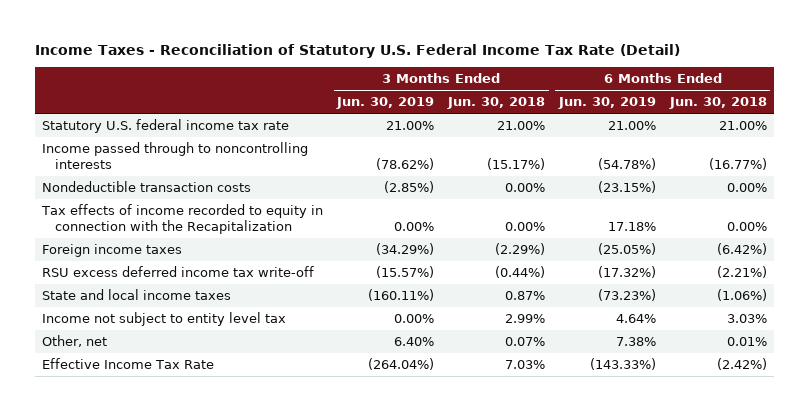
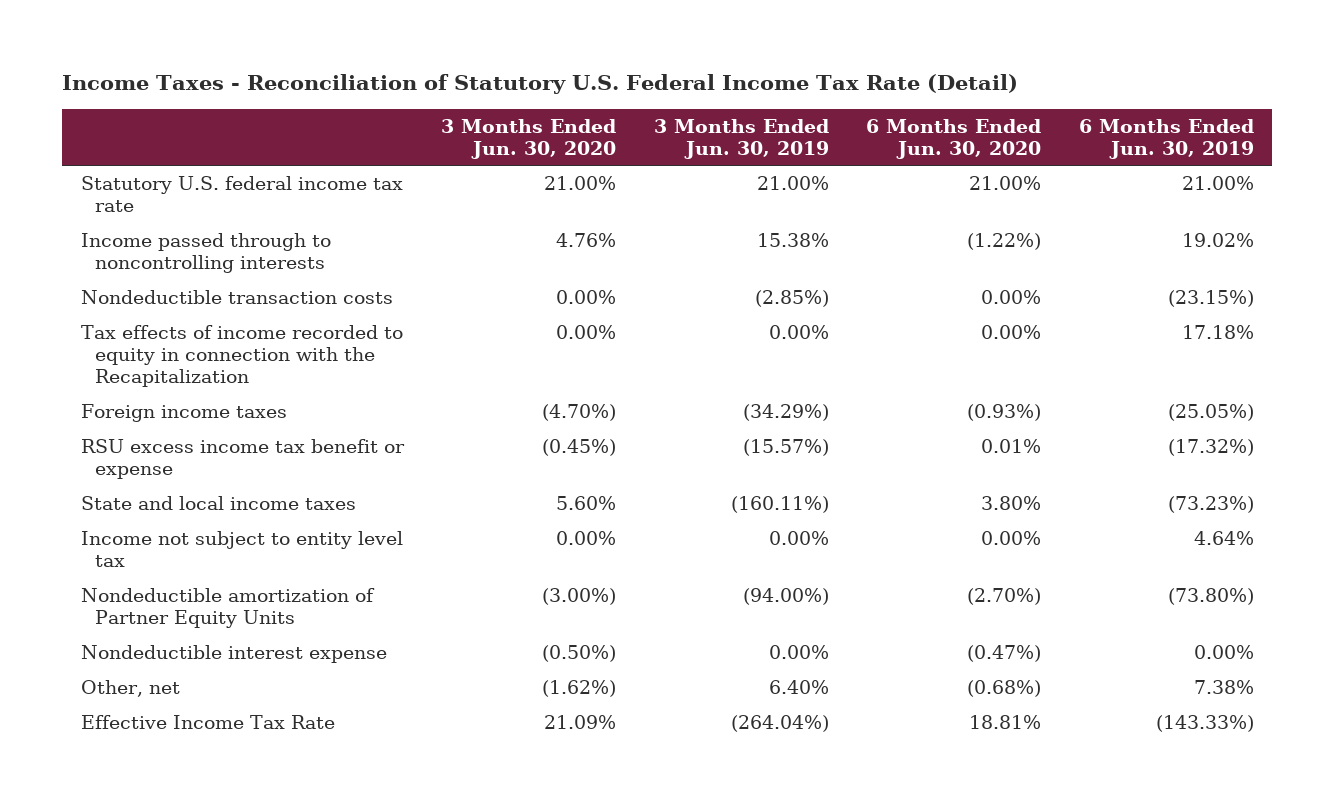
- | 3 Months Ended Jun. 30, 2019 | 3 Months Ended Jun. 30, 2018 | 6 Months Ended Jun. 30, 2019 | 6 Months Ended Jun. 30, 2018
+ | 3 Months Ended Jun. 30, 2020 | 3 Months Ended Jun. 30, 2019 | 6 Months Ended Jun. 30, 2020 | 6 Months Ended Jun. 30, 2019
- Income passed through to noncontrolling interests | (78.62%) | (15.17%) | (54.78%) | (16.77%)
+ Income passed through to noncontrolling interests | 4.76% | 15.38% | (1.22%) | 19.02%
- RSU excess deferred income tax write-off | (15.57%) | (0.44%) | (17.32%) | (2.21%)
+ RSU excess income tax benefit or expense | (0.45%) | (15.57%) | 0.01% | (17.32%)
+ Nondeductible amortization of Partner Equity Units | (3.00%) | (94.00%) | (2.70%) | (73.80%)
+ Nondeductible interest expense | (0.50%) | 0.00% | (0.47%) | 0.00%

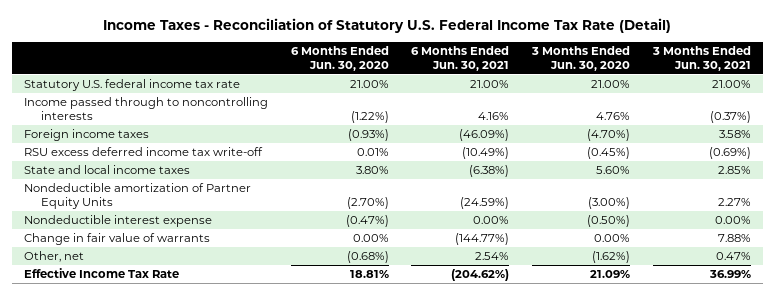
- | 3 Months Ended Jun. 30, 2020 | 3 Months Ended Jun. 30, 2019 | 6 Months Ended Jun. 30, 2020 | 6 Months Ended Jun. 30, 2019
+ | 6 Months Ended Jun. 30, 2020 | 6 Months Ended Jun. 30, 2021 | 3 Months Ended Jun. 30, 2020 | 3 Months Ended Jun. 30, 2021
- Nondeductible transaction costs | 0.00% | (2.85%) | 0.00% | (23.15%)
- Tax effects of income recorded to equity in connection with the Recapitalization | 0.00% | 0.00% | 0.00% | 17.18%
- RSU excess income tax benefit or expense | (0.45%) | (15.57%) | 0.01% | (17.32%)
+ RSU excess deferred income tax write-off | 0.01% | (10.49%) | (0.45%) | (0.69%)
- Income not subject to entity level tax | 0.00% | 0.00% | 0.00% | 4.64%
+ Change in fair value of warrants | 0.00% | (144.77%) | 0.00% | 7.88%

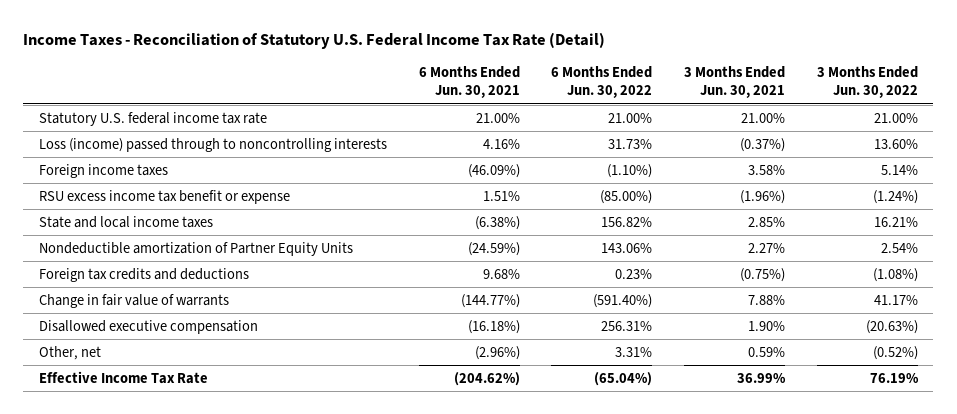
- | 6 Months Ended Jun. 30, 2020 | 6 Months Ended Jun. 30, 2021 | 3 Months Ended Jun. 30, 2020 | 3 Months Ended Jun. 30, 2021
+ | 6 Months Ended Jun. 30, 2021 | 6 Months Ended Jun. 30, 2022 | 3 Months Ended Jun. 30, 2021 | 3 Months Ended Jun. 30, 2022
- Income passed through to noncontrolling interests | (1.22%) | 4.16% | 4.76% | (0.37%)
+ Loss (income) passed through to noncontrolling interests | 4.16% | 31.73% | (0.37%) | 13.60%
- RSU excess deferred income tax write-off | 0.01% | (10.49%) | (0.45%) | (0.69%)
+ RSU excess income tax benefit or expense | 1.51% | (85.00%) | (1.96%) | (1.24%)
- Nondeductible interest expense | (0.47%) | 0.00% | (0.50%) | 0.00%
+ Foreign tax credits and deductions | 9.68% | 0.23% | (0.75%) | (1.08%)
- Other, net | (0.68%) | 2.54% | (1.62%) | 0.47%
+ Disallowed executive compensation | (16.18%) | 256.31% | 1.90% | (20.63%)
+ Other, net | (2.96%) | 3.31% | 0.59% | (0.52%)

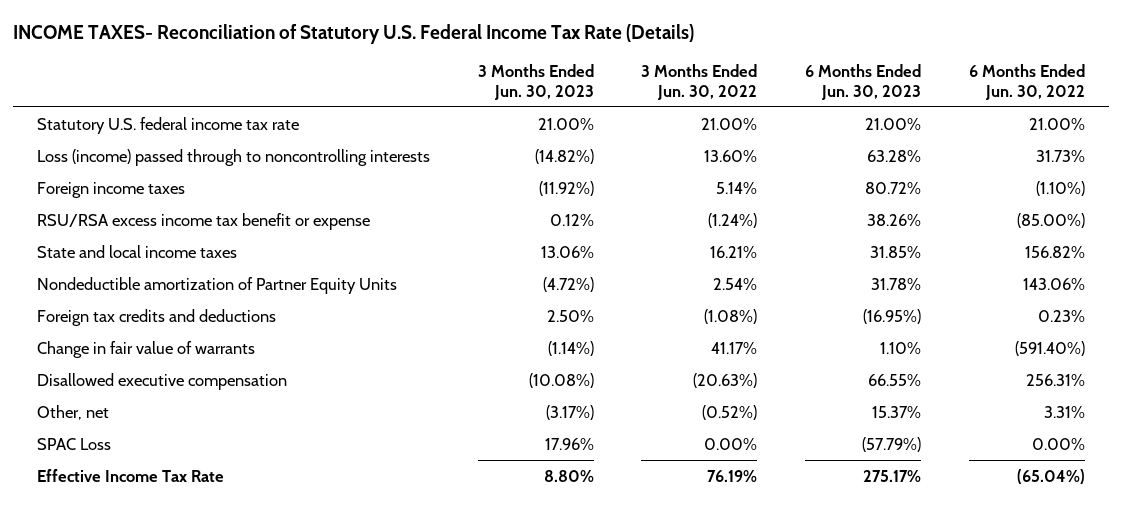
- Income Taxes - Reconciliation of Statutory U.S. Federal Income Tax Rate (Detail)
+ INCOME TAXES- Reconciliation of Statutory U.S. Federal Income Tax Rate (Details)
- | 6 Months Ended Jun. 30, 2021 | 6 Months Ended Jun. 30, 2022 | 3 Months Ended Jun. 30, 2021 | 3 Months Ended Jun. 30, 2022
+ | 3 Months Ended Jun. 30, 2023 | 3 Months Ended Jun. 30, 2022 | 6 Months Ended Jun. 30, 2023 | 6 Months Ended Jun. 30, 2022
- RSU excess income tax benefit or expense | 1.51% | (85.00%) | (1.96%) | (1.24%)
+ RSU/RSA excess income tax benefit or expense | 0.12% | (1.24%) | 38.26% | (85.00%)
+ SPAC Loss | 17.96% | 0.00% | (57.79%) | 0.00%

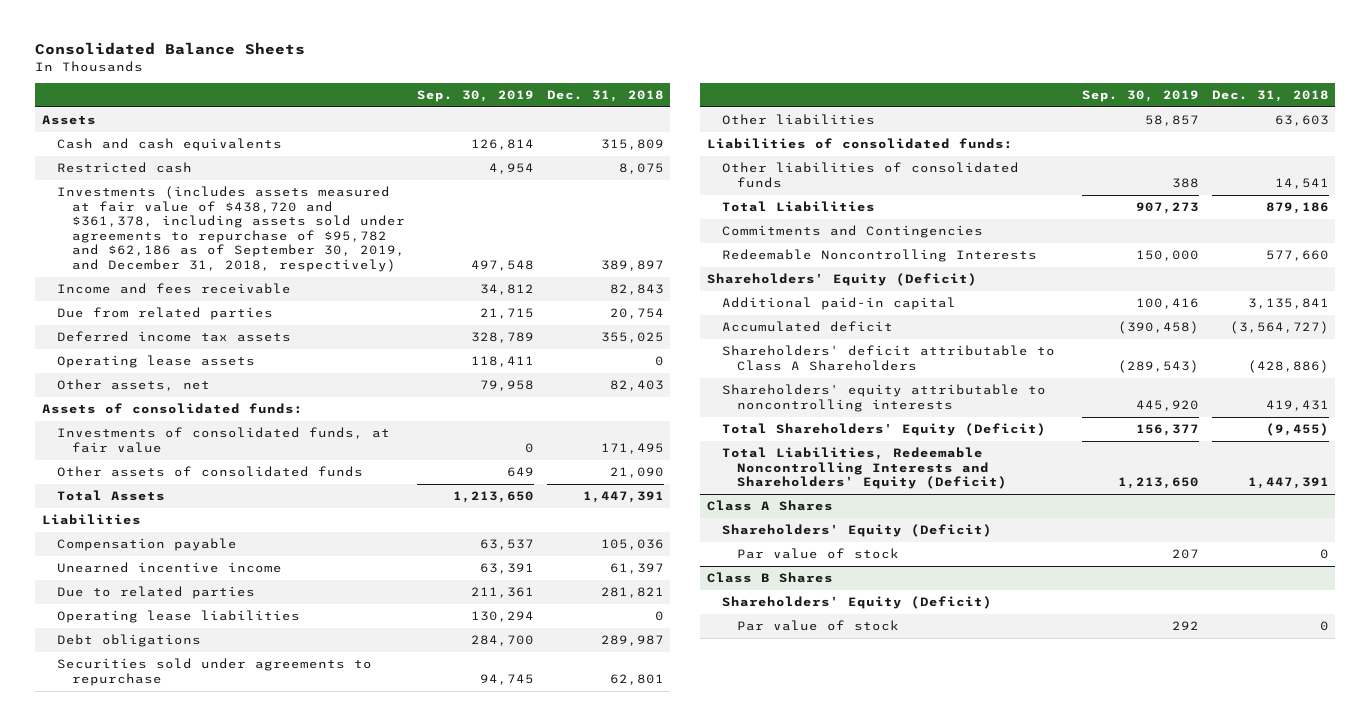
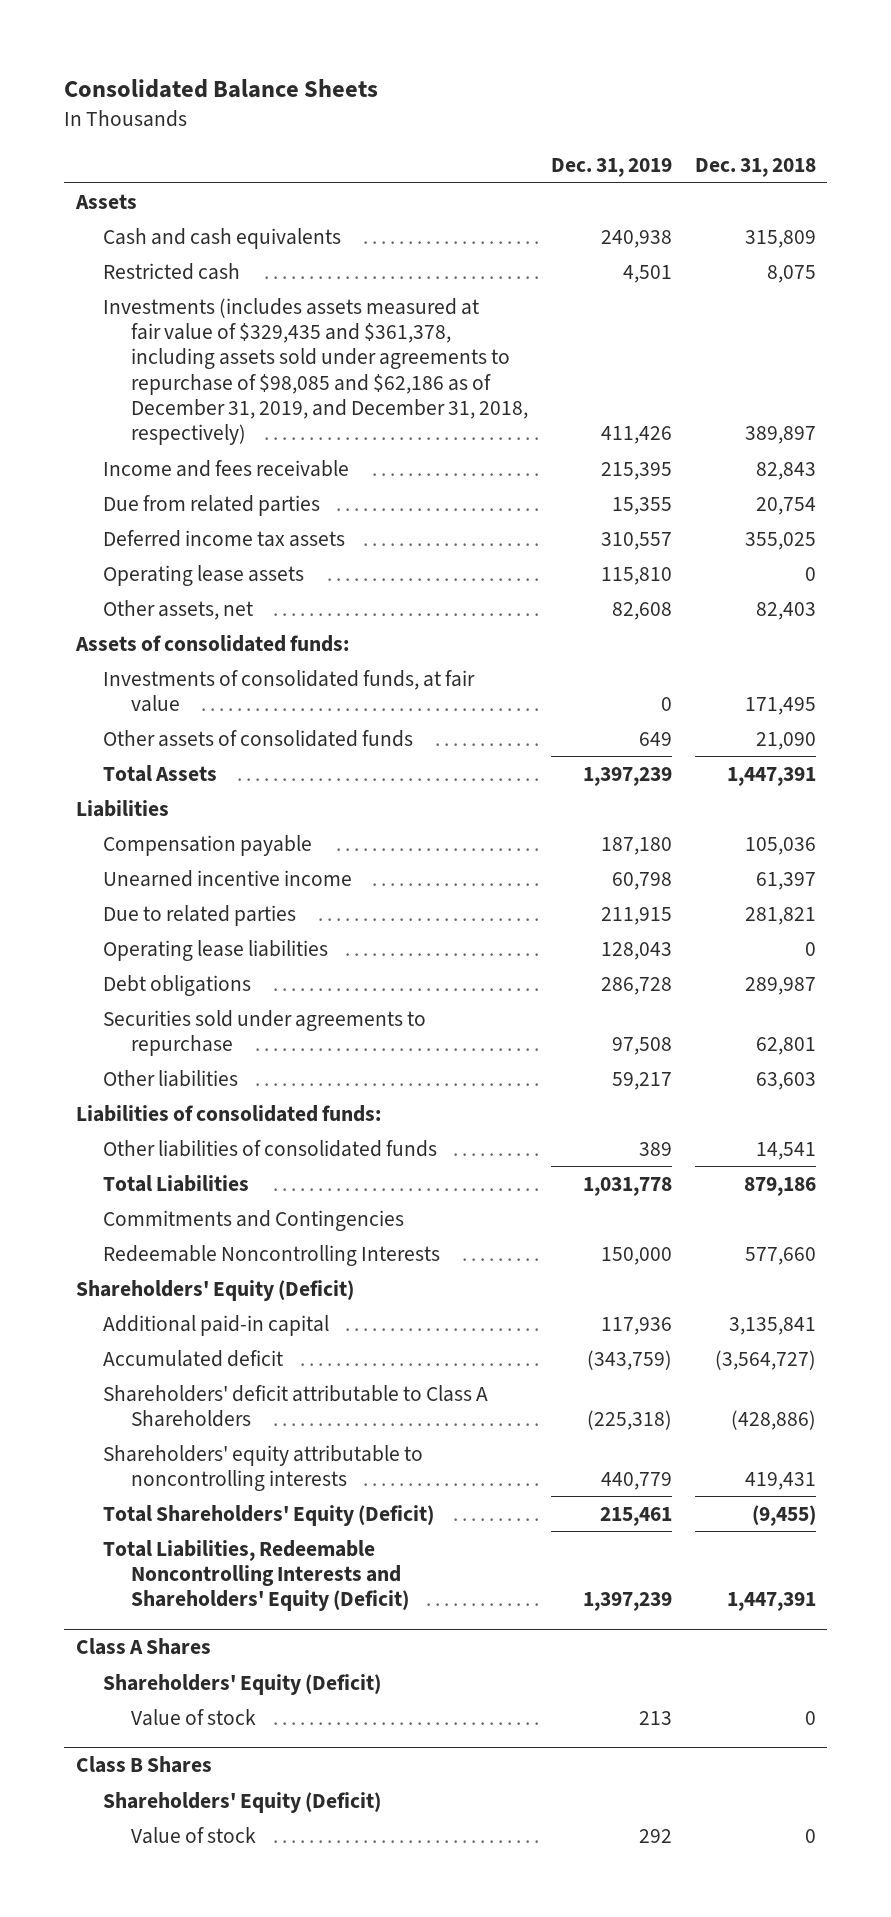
- | Sep. 30, 2019 | Dec. 31, 2018
+ | Dec. 31, 2019 | Dec. 31, 2018
- Investments (includes assets measured at fair value of $438,720 and $361,378, including assets sold under agreements to repurchase of $95,782 and $62,186 as of September 30, 2019, and December 31, 2018, respectively) | 497,548 | 389,897
+ Investments (includes assets measured at fair value of $329,435 and $361,378, including assets sold under agreements to repurchase of $98,085 and $62,186 as of December 31, 2019, and December 31, 2018, respectively) | 411,426 | 389,897
@ Class A Shares
- Par value of stock | 207 | 0
+ Value of stock | 213 | 0
@ Class B Shares
- Par value of stock | 292 | 0
+ Value of stock | 292 | 0

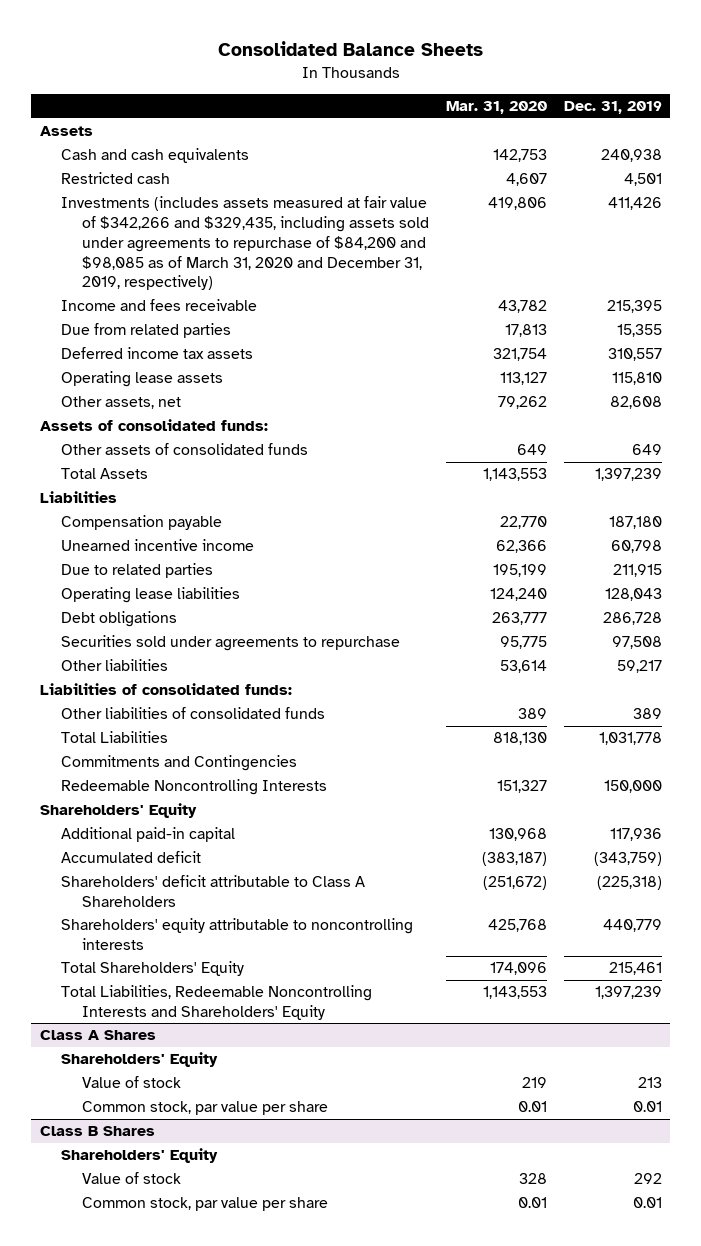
- | Dec. 31, 2019 | Dec. 31, 2018
+ | Mar. 31, 2020 | Dec. 31, 2019
- Investments (includes assets measured at fair value of $329,435 and $361,378, including assets sold under agreements to repurchase of $98,085 and $62,186 as of December 31, 2019, and December 31, 2018, respectively) | 411,426 | 389,897
+ Investments (includes assets measured at fair value of $342,266 and $329,435, including assets sold under agreements to repurchase of $84,200 and $98,085 as of March 31, 2020 and December 31, 2019, respectively) | 419,806 | 411,426
- Investments of consolidated funds, at fair value | 0 | 171,495
- Shareholders' Equity (Deficit)
+ Shareholders' Equity
- Total Shareholders' Equity (Deficit) | 215,461 | (9,455)
- Total Liabilities, Redeemable Noncontrolling Interests and Shareholders' Equity (Deficit) | 1,397,239 | 1,447,391
+ Total Shareholders' Equity | 174,096 | 215,461
+ Total Liabilities, Redeemable Noncontrolling Interests and Shareholders' Equity | 1,143,553 | 1,397,239
@ Class A Shares
- Shareholders' Equity (Deficit)
+ Shareholders' Equity
+ Common stock, par value per share | 0.01 | 0.01
@ Class B Shares
- Shareholders' Equity (Deficit)
+ Shareholders' Equity
+ Common stock, par value per share | 0.01 | 0.01

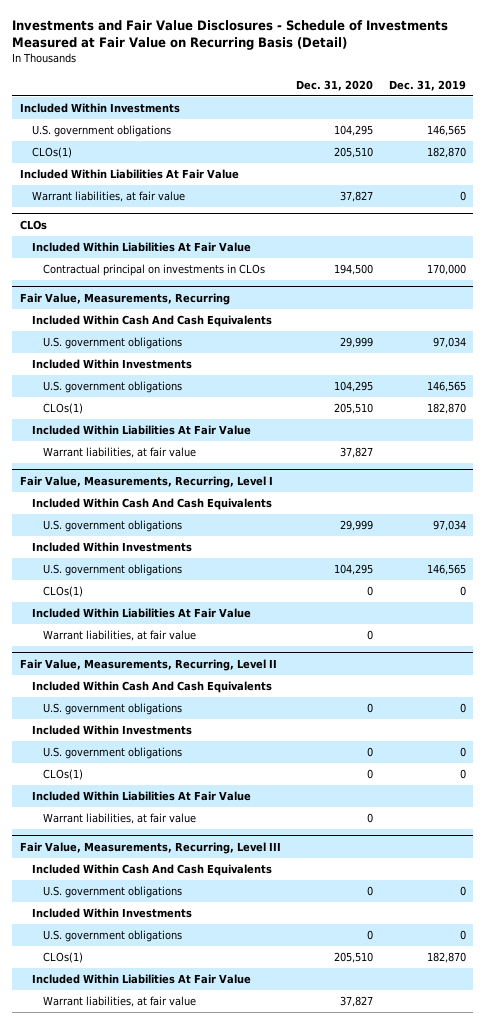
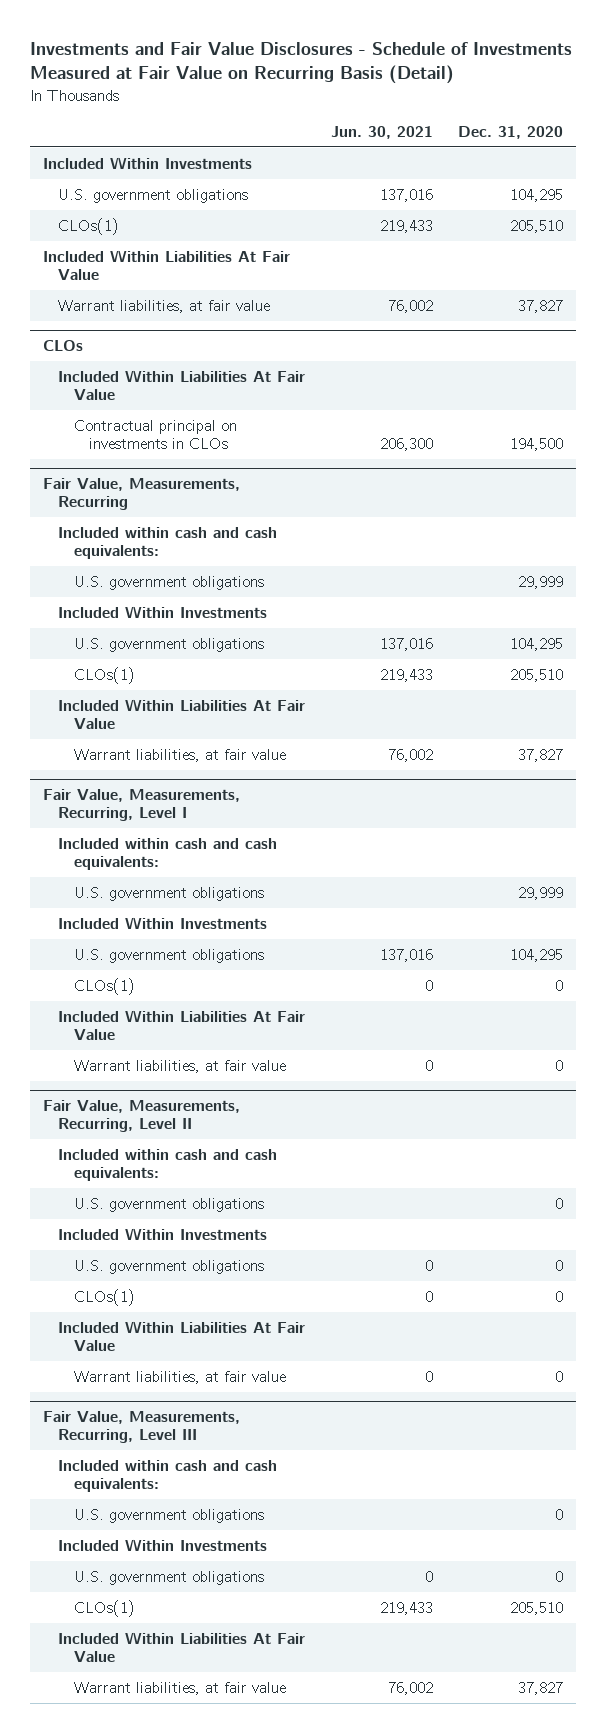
- | Dec. 31, 2020 | Dec. 31, 2019
+ | Jun. 30, 2021 | Dec. 31, 2020
@ Fair Value, Measurements, Recurring
- Included Within Cash And Cash Equivalents
+ Included within cash and cash equivalents:
@ Fair Value, Measurements, Recurring, Level I
- Included Within Cash And Cash Equivalents
+ Included within cash and cash equivalents:
@ Fair Value, Measurements, Recurring, Level II
- Included Within Cash And Cash Equivalents
+ Included within cash and cash equivalents:
@ Fair Value, Measurements, Recurring, Level III
- Included Within Cash And Cash Equivalents
+ Included within cash and cash equivalents:

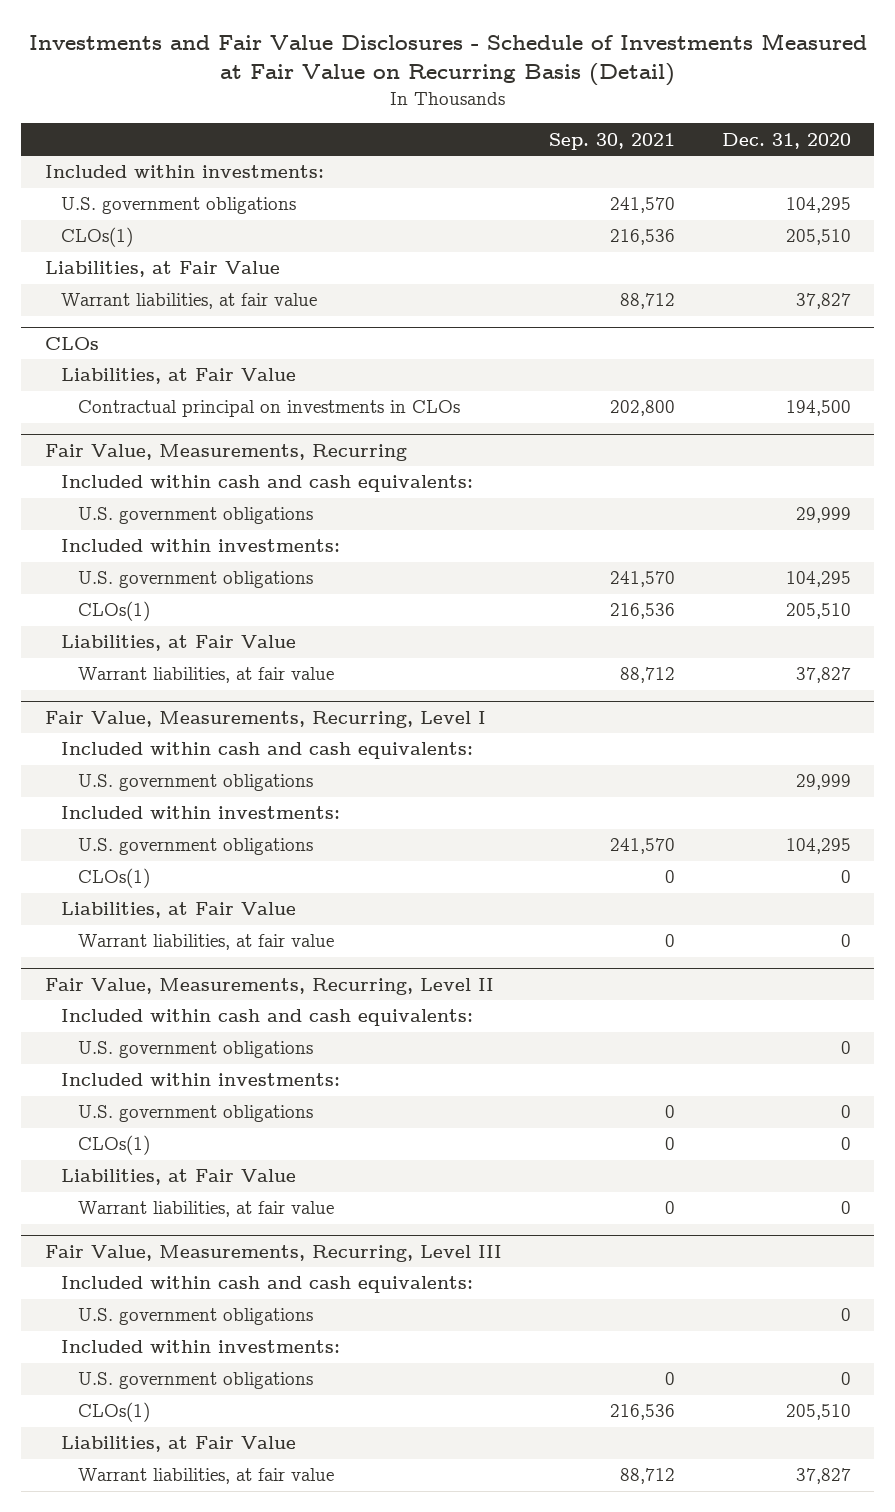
- | Jun. 30, 2021 | Dec. 31, 2020
+ | Sep. 30, 2021 | Dec. 31, 2020
- Included Within Investments
+ Included within investments:
- Included Within Liabilities At Fair Value
+ Liabilities, at Fair Value
@ CLOs
- Included Within Liabilities At Fair Value
+ Liabilities, at Fair Value
@ Fair Value, Measurements, Recurring
- Included Within Investments
+ Included within investments:
- Included Within Liabilities At Fair Value
+ Liabilities, at Fair Value
@ Fair Value, Measurements, Recurring, Level I
- Included Within Investments
+ Included within investments:
- Included Within Liabilities At Fair Value
+ Liabilities, at Fair Value
@ Fair Value, Measurements, Recurring, Level II
- Included Within Investments
+ Included within investments:
- Included Within Liabilities At Fair Value
+ Liabilities, at Fair Value
@ Fair Value, Measurements, Recurring, Level III
- Included Within Investments
+ Included within investments:
- Included Within Liabilities At Fair Value
+ Liabilities, at Fair Value

